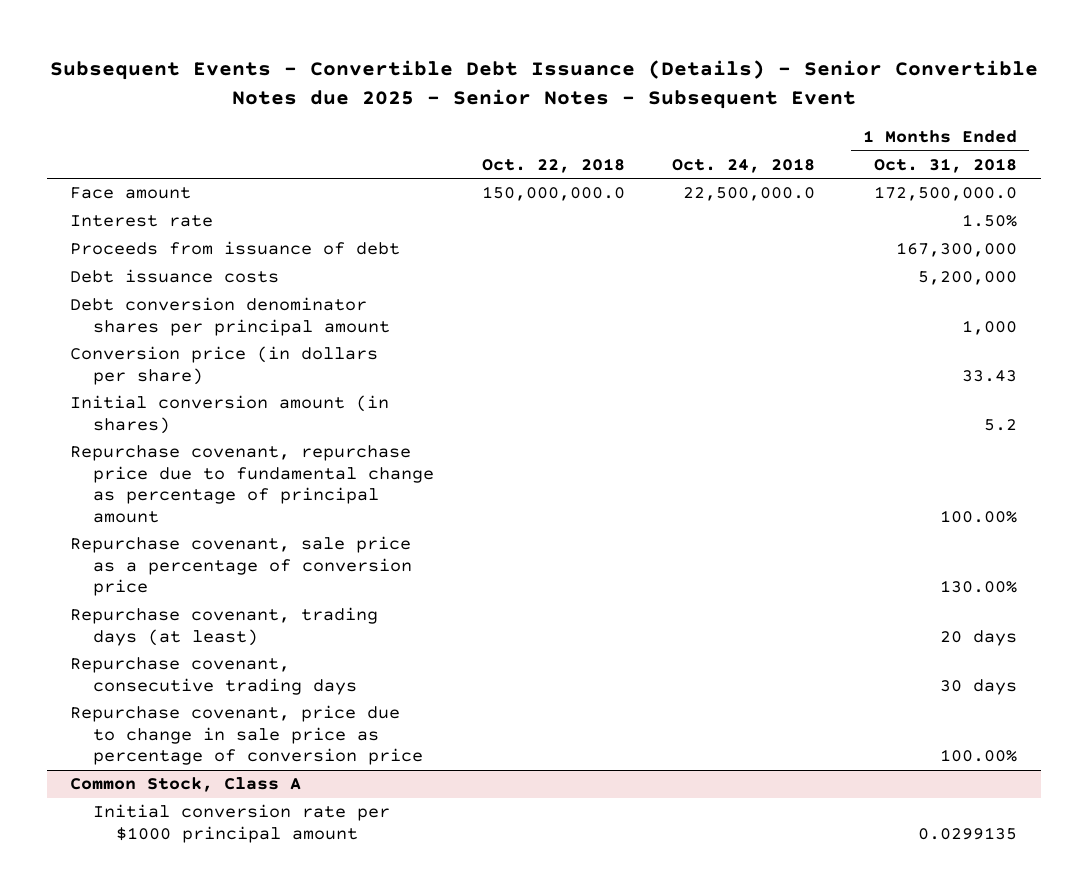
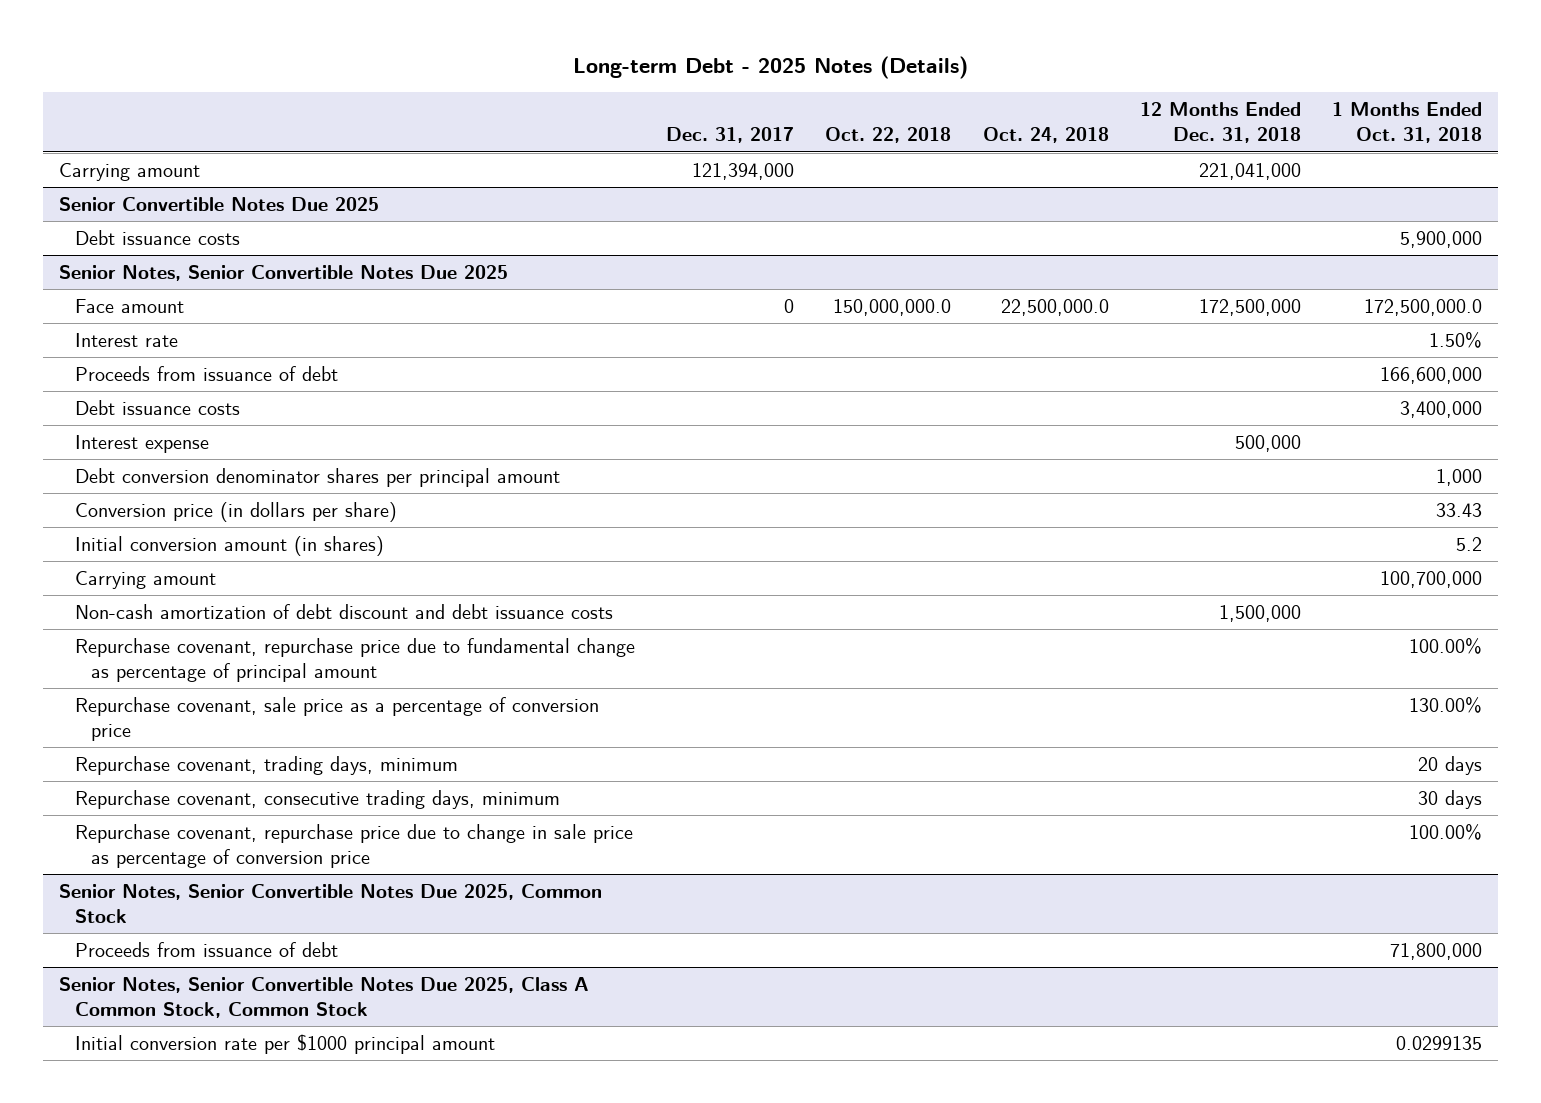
- Subsequent Events - Convertible Debt Issuance (Details) - Senior Convertible Notes due 2025 - Senior Notes - Subsequent Event
+ Long-term Debt - 2025 Notes (Details)
- | Oct. 22, 2018 | Oct. 24, 2018 | 1 Months Ended Oct. 31, 2018
+ | Dec. 31, 2017 | Oct. 22, 2018 | Oct. 24, 2018 | 12 Months Ended Dec. 31, 2018 | 1 Months Ended Oct. 31, 2018
+ Carrying amount | 121,394,000 | | | 221,041,000 |
+ Senior Convertible Notes Due 2025
+ Debt issuance costs | | | | | 5,900,000
+ Senior Notes, Senior Convertible Notes Due 2025
- Proceeds from issuance of debt | | | 167,300,000
- Debt issuance costs | | | 5,200,000
+ Proceeds from issuance of debt | | | | | 166,600,000
+ Debt issuance costs | | | | | 3,400,000
+ Interest expense | | | | 500,000 |
+ Carrying amount | | | | | 100,700,000
+ Non-cash amortization of debt discount and debt issuance costs | | | | 1,500,000 |
- Repurchase covenant, trading days (at least) | | | 20 days
- Repurchase covenant, consecutive trading days | | | 30 days
- Repurchase covenant, price due to change in sale price as percentage of conversion price | | | 100.00%
- Common Stock, Class A
+ Repurchase covenant, trading days, minimum | | | | | 20 days
+ Repurchase covenant, consecutive trading days, minimum | | | | | 30 days
+ Repurchase covenant, repurchase price due to change in sale price as percentage of conversion price | | | | | 100.00%
+ Senior Notes, Senior Convertible Notes Due 2025, Common Stock
+ Proceeds from issuance of debt | | | | | 71,800,000
+ Senior Notes, Senior Convertible Notes Due 2025, Class A Common Stock, Common Stock

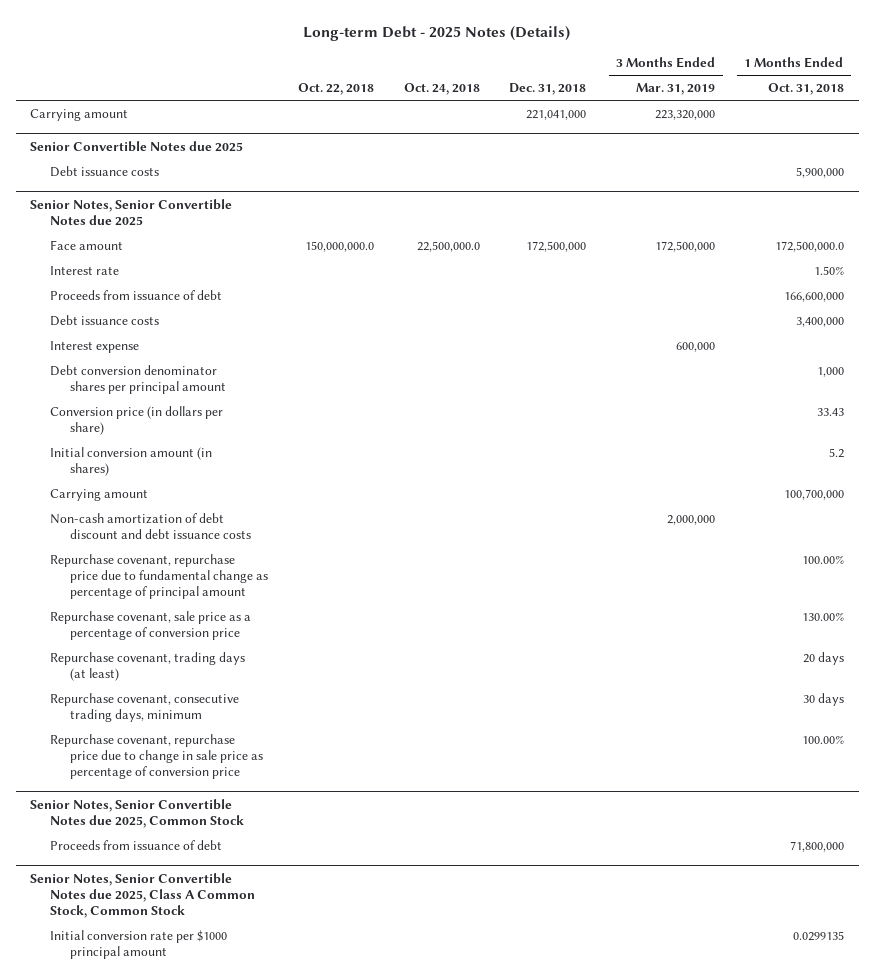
- | Dec. 31, 2017 | Oct. 22, 2018 | Oct. 24, 2018 | 12 Months Ended Dec. 31, 2018 | 1 Months Ended Oct. 31, 2018
+ | Oct. 22, 2018 | Oct. 24, 2018 | Dec. 31, 2018 | 3 Months Ended Mar. 31, 2019 | 1 Months Ended Oct. 31, 2018
- Senior Convertible Notes Due 2025
+ Senior Convertible Notes due 2025
- Senior Notes, Senior Convertible Notes Due 2025
+ Senior Notes, Senior Convertible Notes due 2025
- Repurchase covenant, trading days, minimum | | | | | 20 days
+ Repurchase covenant, trading days (at least) | | | | | 20 days
- Senior Notes, Senior Convertible Notes Due 2025, Common Stock
+ Senior Notes, Senior Convertible Notes due 2025, Common Stock
- Senior Notes, Senior Convertible Notes Due 2025, Class A Common Stock, Common Stock
+ Senior Notes, Senior Convertible Notes due 2025, Class A Common Stock, Common Stock

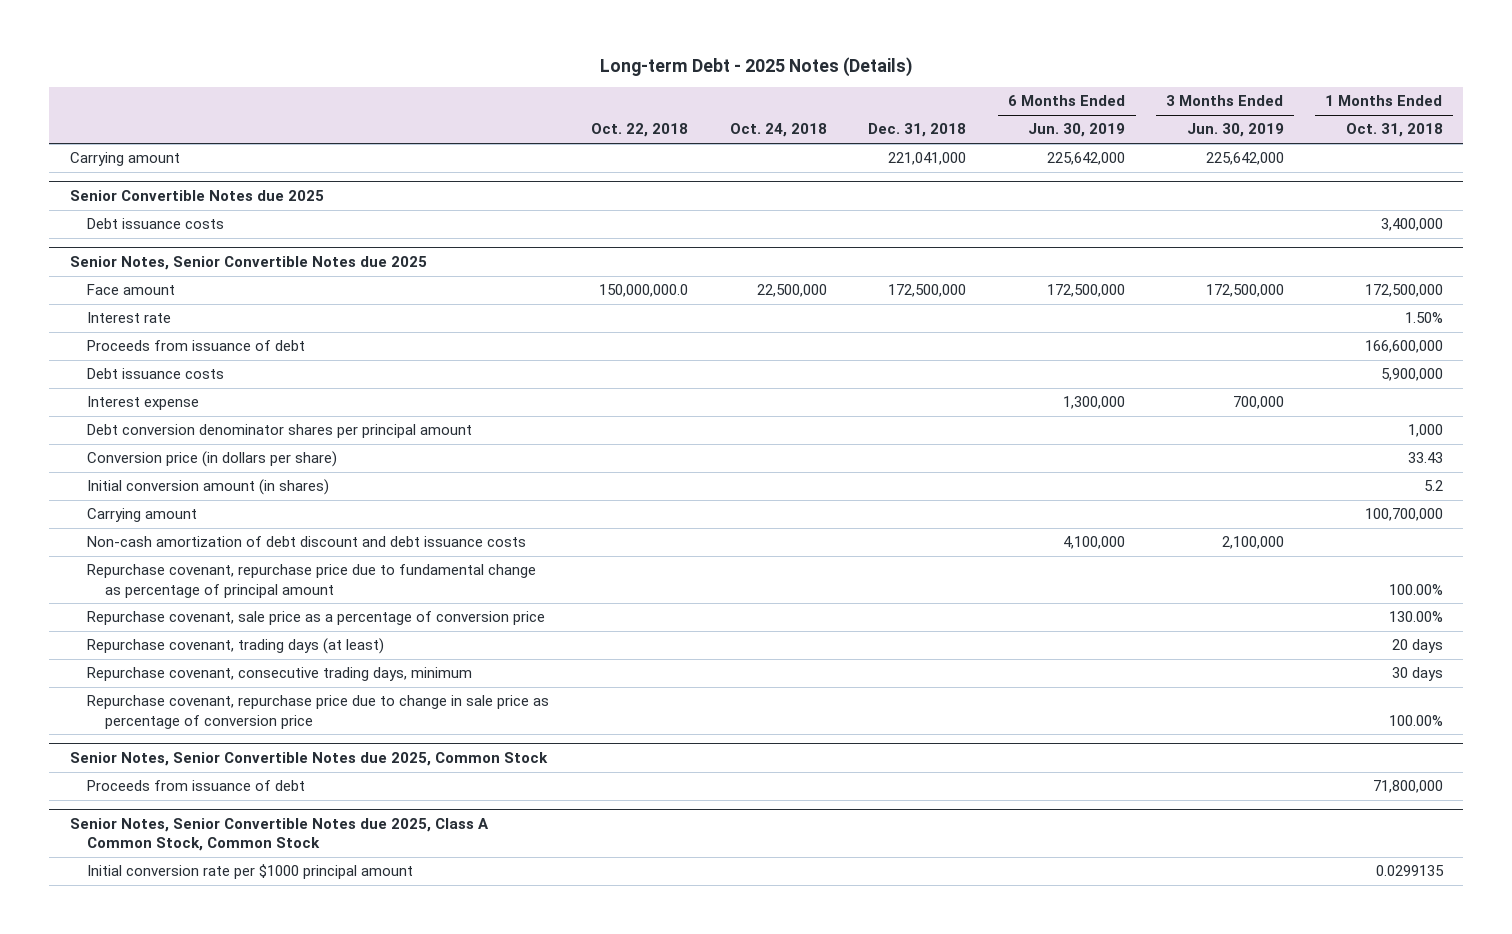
- | Oct. 22, 2018 | Oct. 24, 2018 | Dec. 31, 2018 | 3 Months Ended Mar. 31, 2019 | 1 Months Ended Oct. 31, 2018
+ | Oct. 22, 2018 | Oct. 24, 2018 | Dec. 31, 2018 | 6 Months Ended Jun. 30, 2019 | 3 Months Ended Jun. 30, 2019 | 1 Months Ended Oct. 31, 2018
@ Senior Convertible Notes due 2025
- Debt issuance costs | | | | | 5,900,000
+ Debt issuance costs | | | | | | 3,400,000
@ Senior Notes, Senior Convertible Notes due 2025
- Face amount | 150,000,000.0 | 22,500,000.0 | 172,500,000 | 172,500,000 | 172,500,000.0
+ Face amount | 150,000,000.0 | 22,500,000 | 172,500,000 | 172,500,000 | 172,500,000 | 172,500,000
- Debt issuance costs | | | | | 3,400,000
+ Debt issuance costs | | | | | | 5,900,000

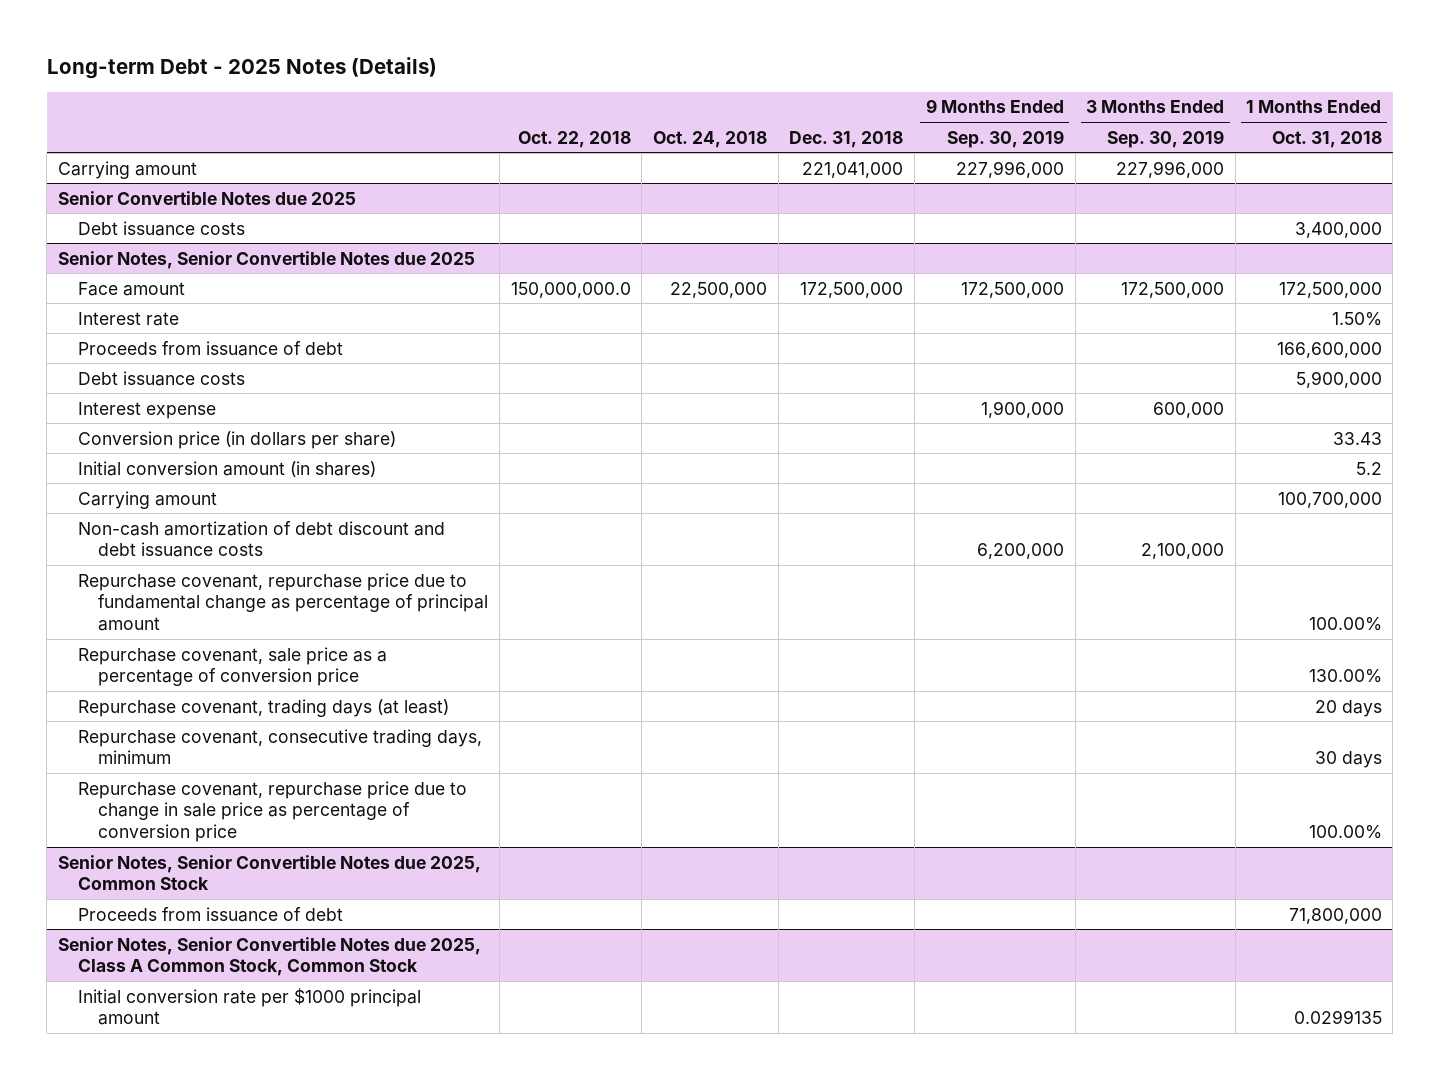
- | Oct. 22, 2018 | Oct. 24, 2018 | Dec. 31, 2018 | 6 Months Ended Jun. 30, 2019 | 3 Months Ended Jun. 30, 2019 | 1 Months Ended Oct. 31, 2018
+ | Oct. 22, 2018 | Oct. 24, 2018 | Dec. 31, 2018 | 9 Months Ended Sep. 30, 2019 | 3 Months Ended Sep. 30, 2019 | 1 Months Ended Oct. 31, 2018
@ Senior Notes, Senior Convertible Notes due 2025
- Debt conversion denominator shares per principal amount | | | | | | 1,000

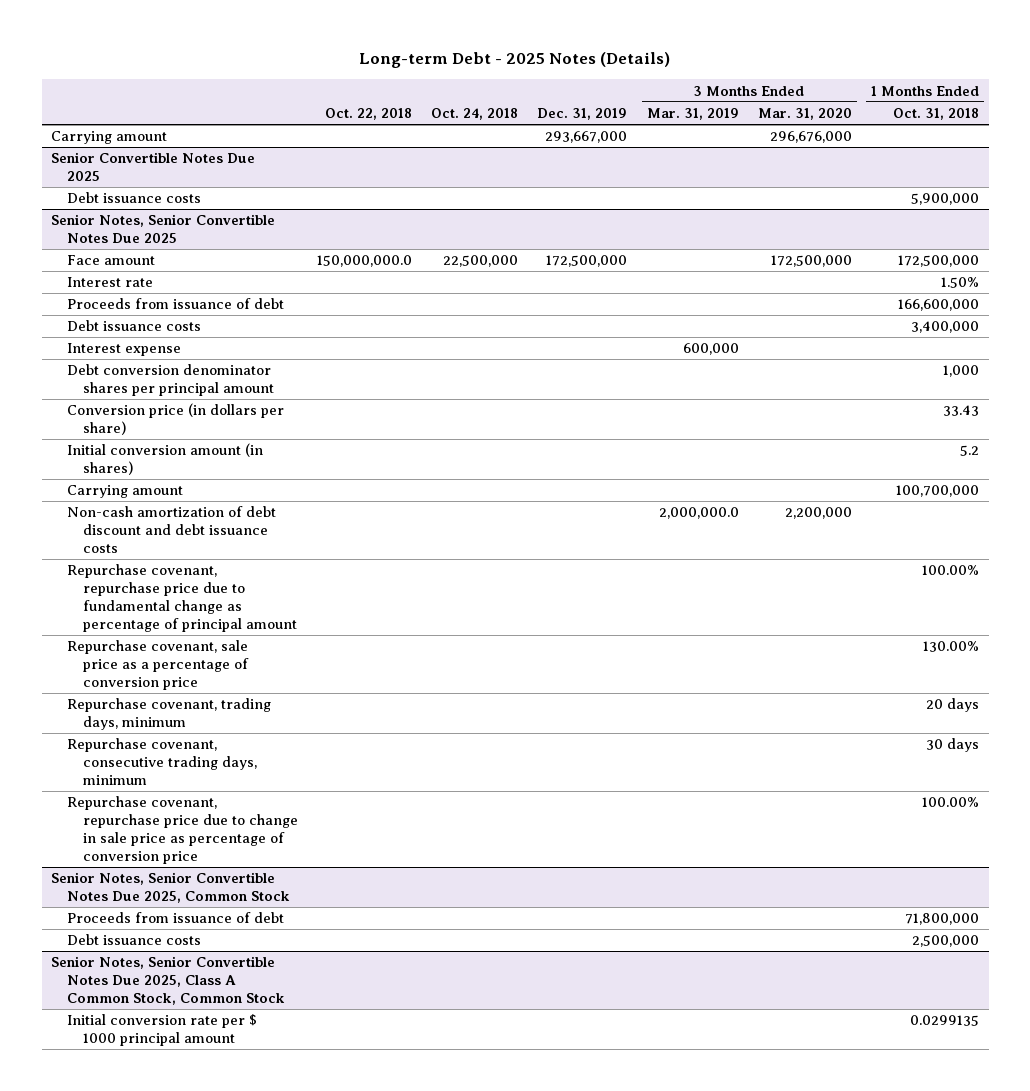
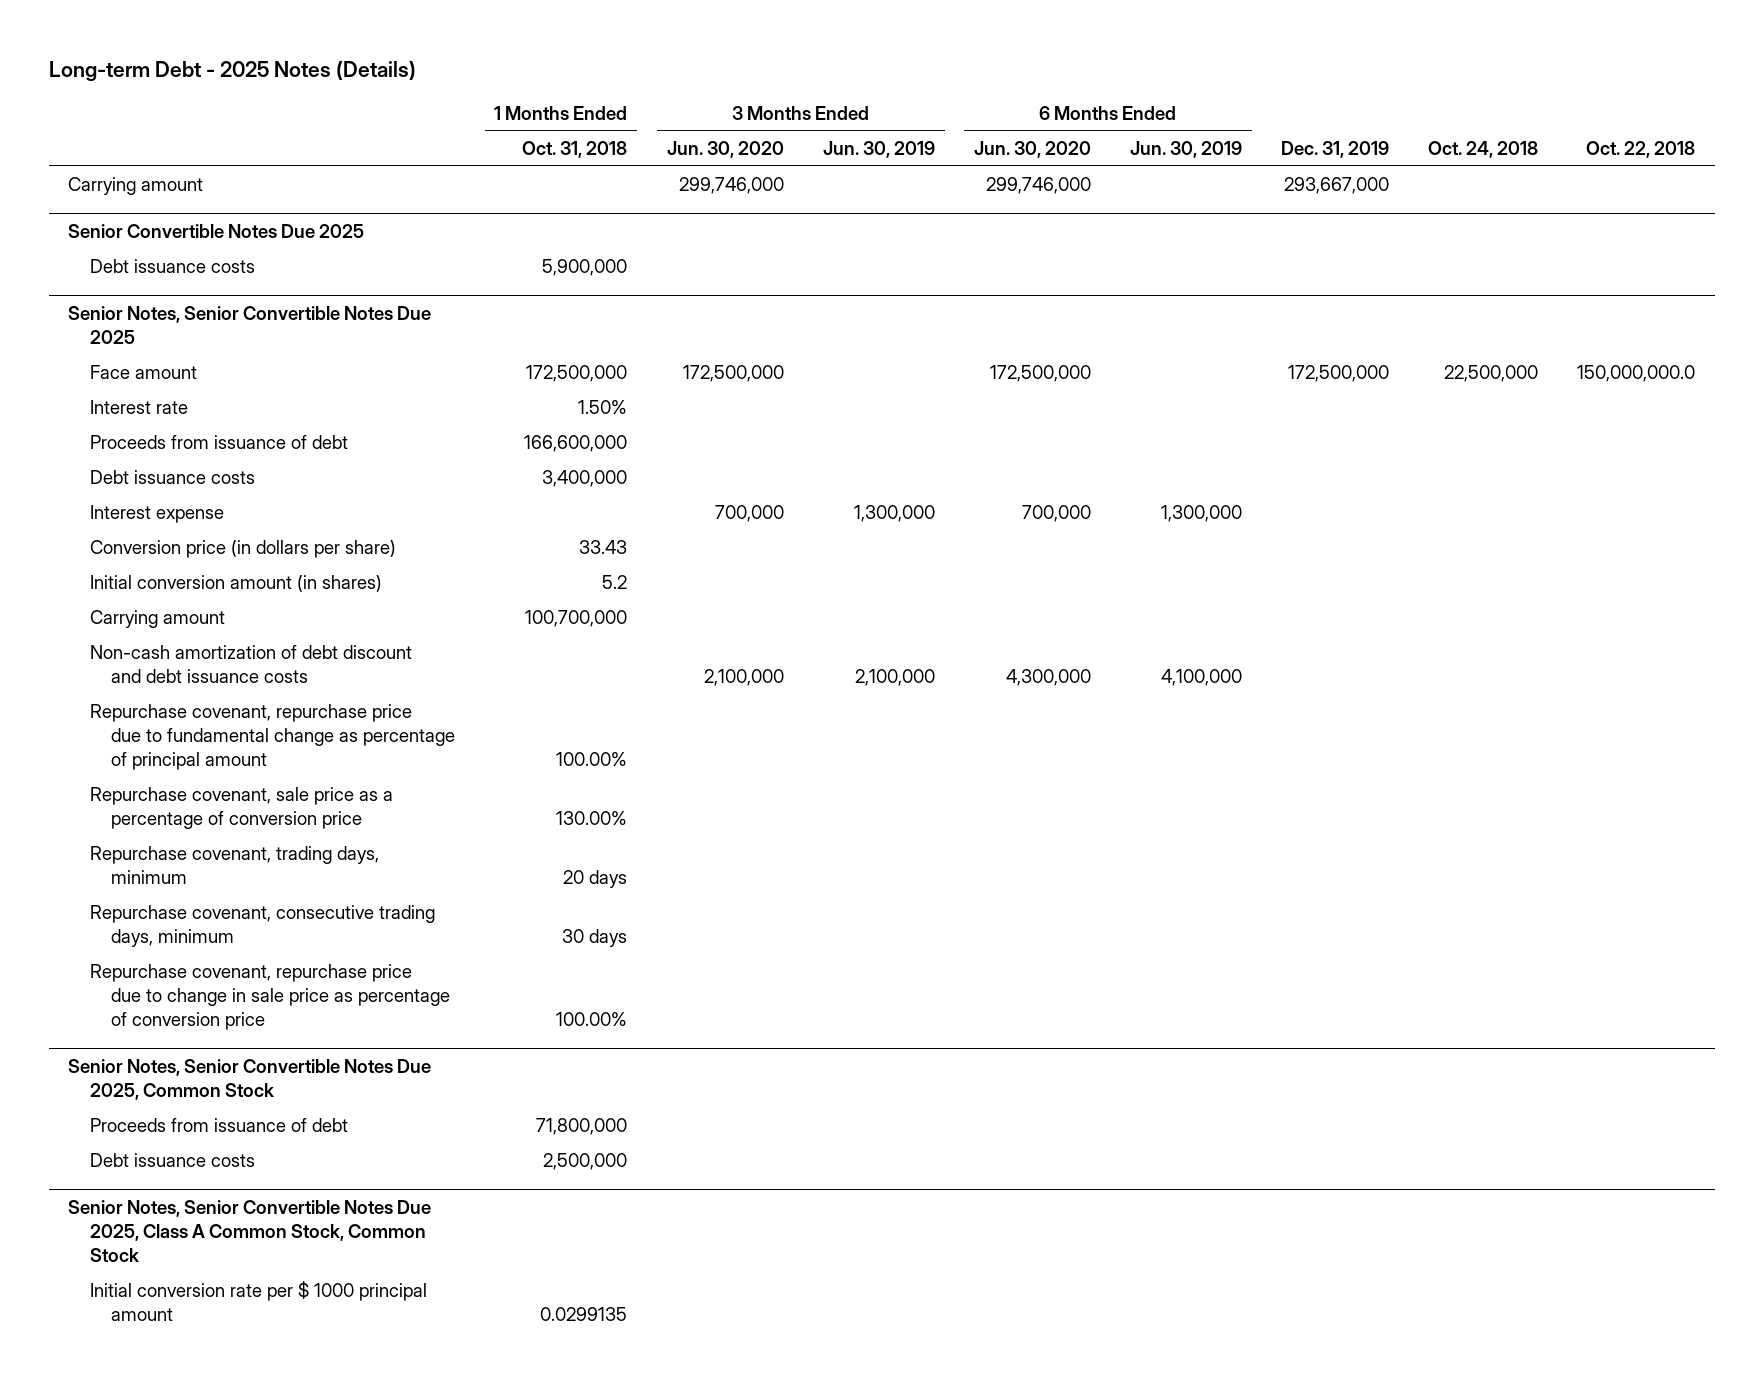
- | Oct. 22, 2018 | Oct. 24, 2018 | Dec. 31, 2019 | 3 Months Ended Mar. 31, 2019 | 3 Months Ended Mar. 31, 2020 | 1 Months Ended Oct. 31, 2018
+ | 1 Months Ended Oct. 31, 2018 | 3 Months Ended Jun. 30, 2020 | 3 Months Ended Jun. 30, 2019 | 6 Months Ended Jun. 30, 2020 | 6 Months Ended Jun. 30, 2019 | Dec. 31, 2019 | Oct. 24, 2018 | Oct. 22, 2018
@ Senior Notes, Senior Convertible Notes Due 2025
- Debt conversion denominator shares per principal amount | | | | | | 1,000

